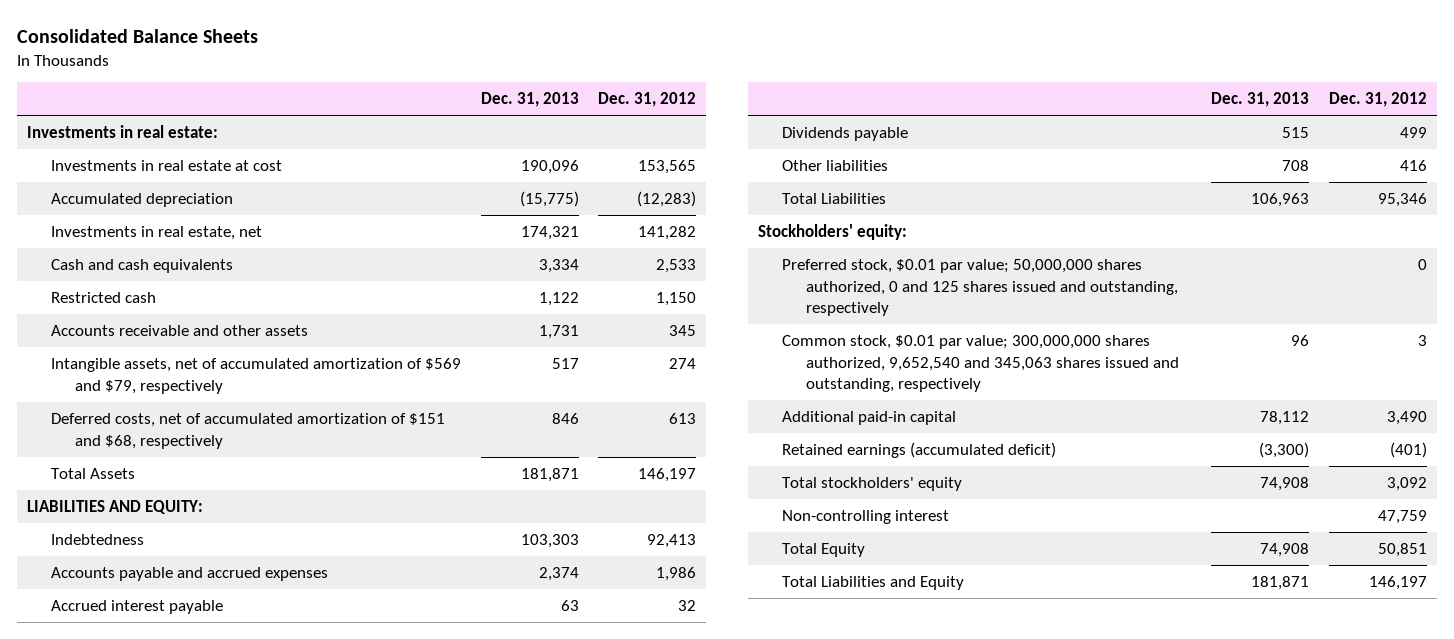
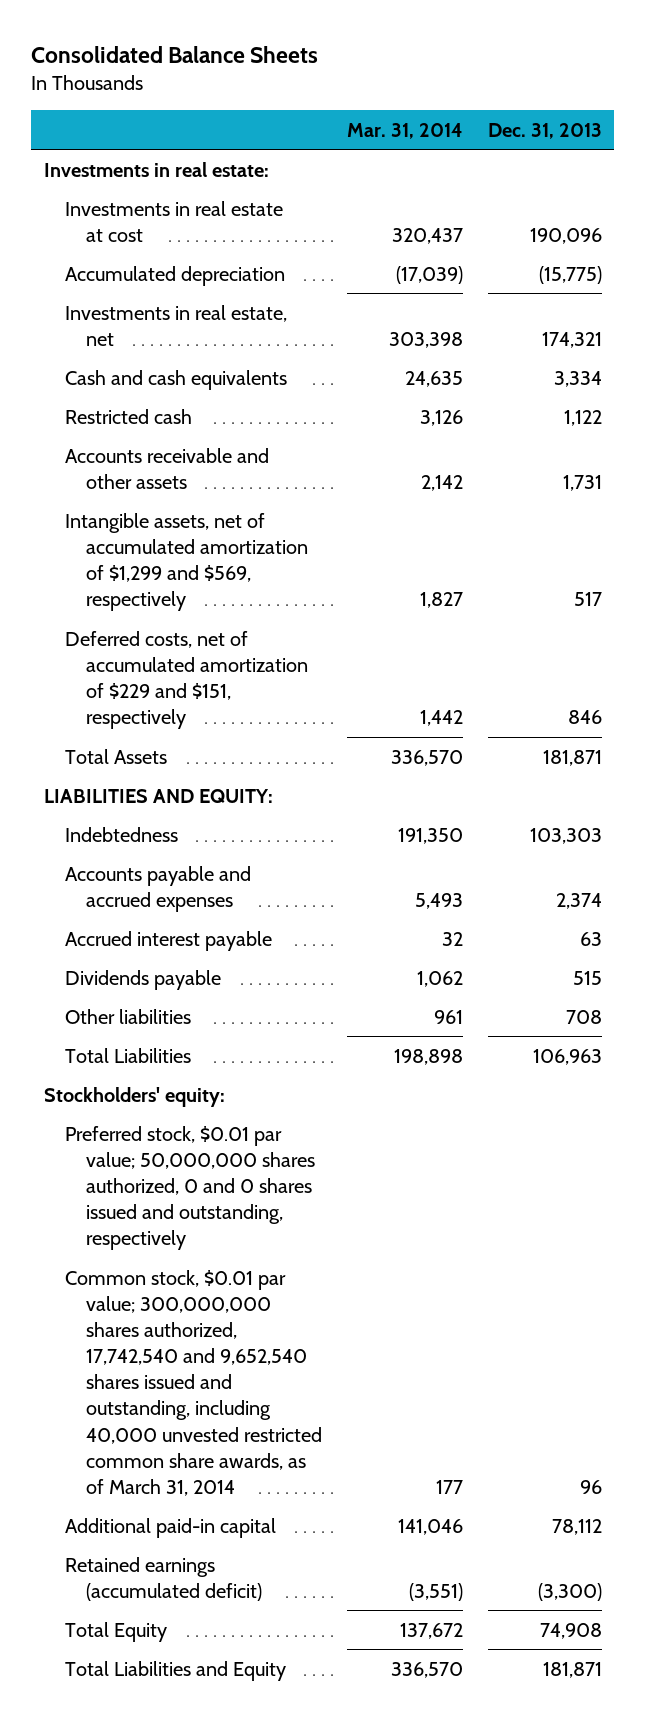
- | Dec. 31, 2013 | Dec. 31, 2012
+ | Mar. 31, 2014 | Dec. 31, 2013
- Intangible assets, net of accumulated amortization of $569 and $79, respectively | 517 | 274
- Deferred costs, net of accumulated amortization of $151 and $68, respectively | 846 | 613
+ Intangible assets, net of accumulated amortization of $1,299 and $569, respectively | 1,827 | 517
+ Deferred costs, net of accumulated amortization of $229 and $151, respectively | 1,442 | 846
- Preferred stock, $0.01 par value; 50,000,000 shares authorized, 0 and 125 shares issued and outstanding, respectively | | 0
- Common stock, $0.01 par value; 300,000,000 shares authorized, 9,652,540 and 345,063 shares issued and outstanding, respectively | 96 | 3
+ Preferred stock, $0.01 par value; 50,000,000 shares authorized, 0 and 0 shares issued and outstanding, respectively
+ Common stock, $0.01 par value; 300,000,000 shares authorized, 17,742,540 and 9,652,540 shares issued and outstanding, including 40,000 unvested restricted common share awards, as of March 31, 2014 | 177 | 96
- Total stockholders' equity | 74,908 | 3,092
- Non-controlling interest | | 47,759

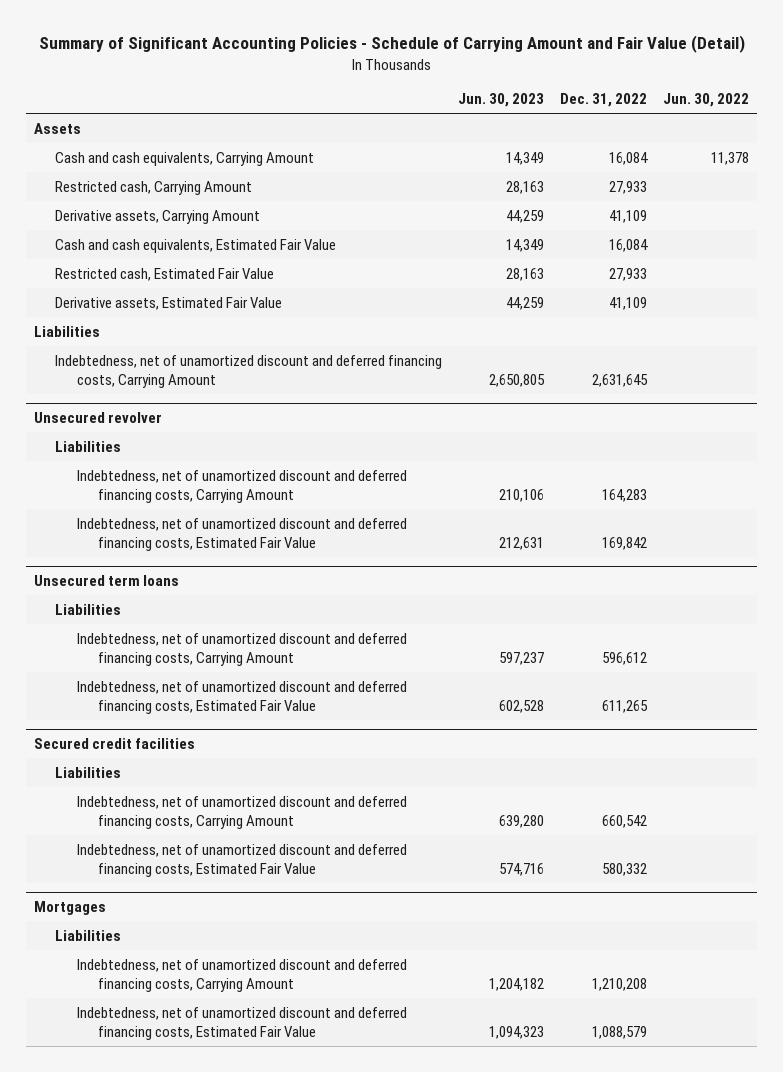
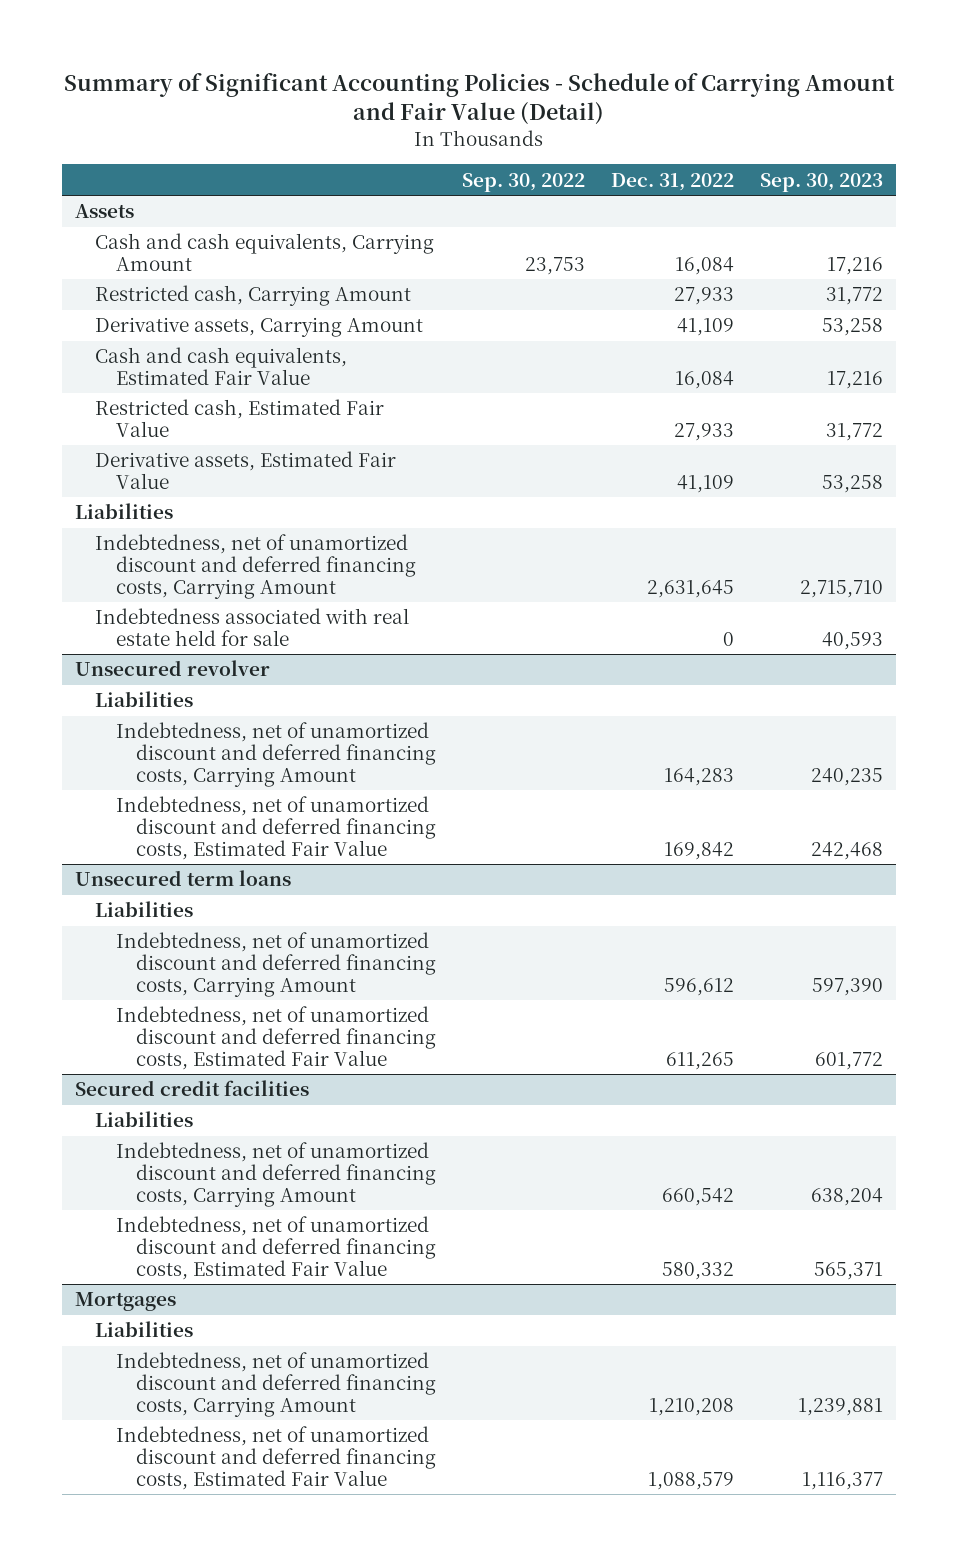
- | Jun. 30, 2023 | Dec. 31, 2022 | Jun. 30, 2022
+ | Sep. 30, 2022 | Dec. 31, 2022 | Sep. 30, 2023
+ Indebtedness associated with real estate held for sale | | 0 | 40,593

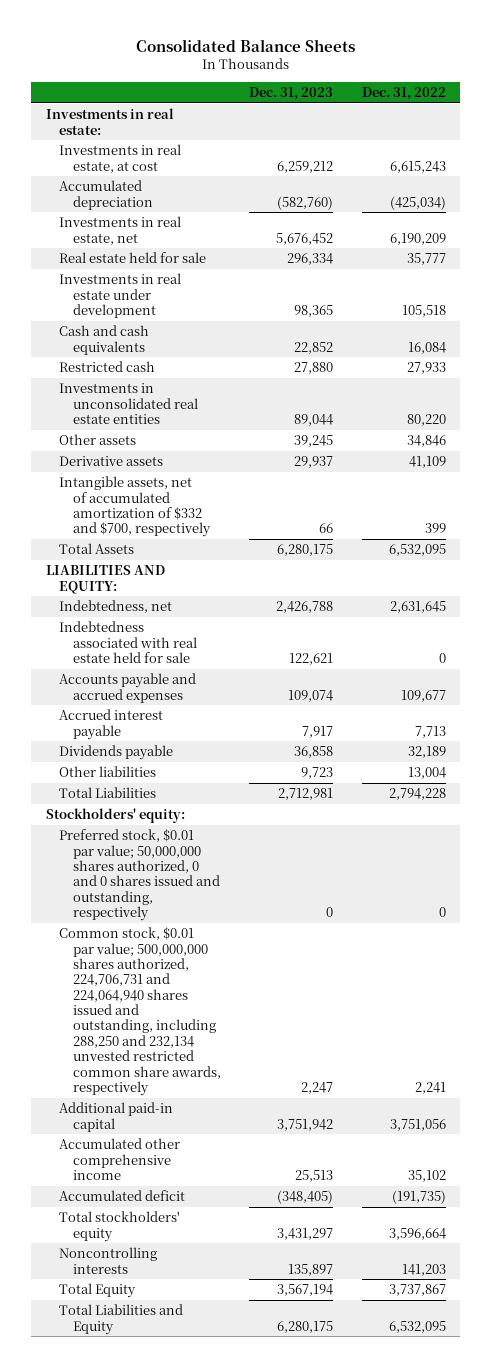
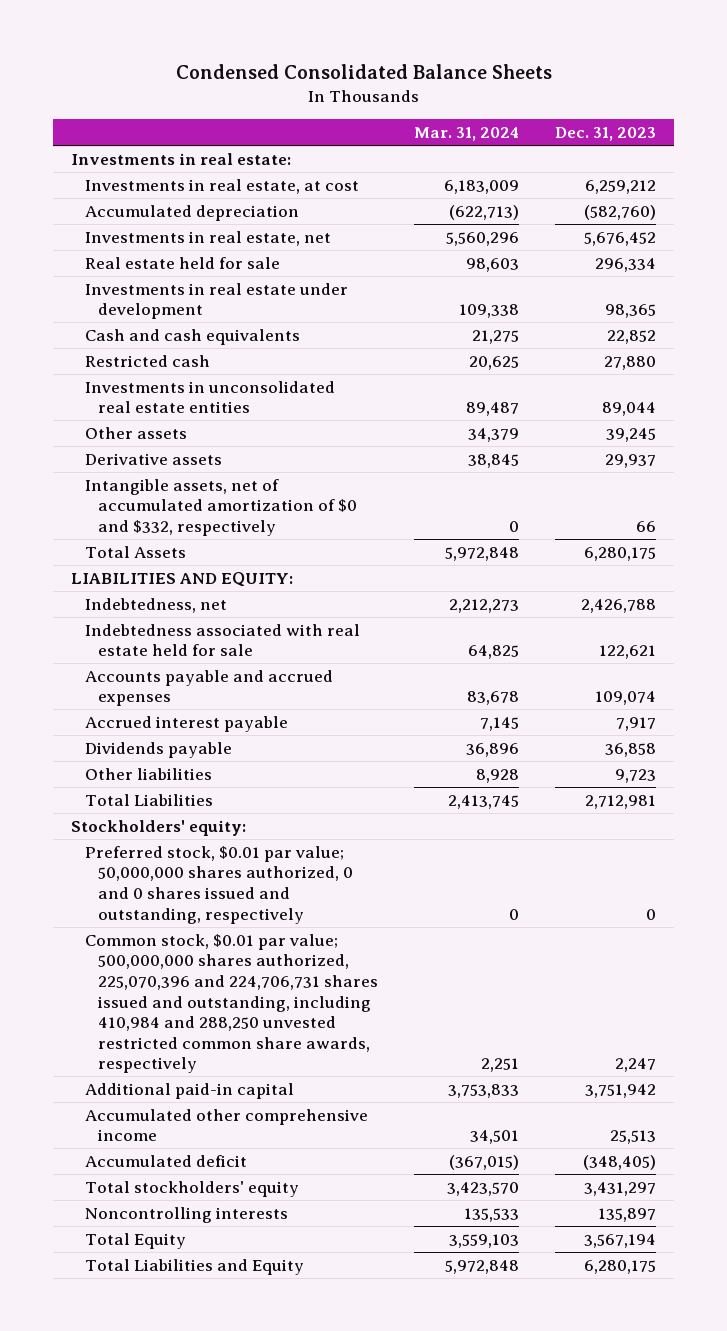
- Consolidated Balance Sheets
+ Condensed Consolidated Balance Sheets
- | Dec. 31, 2023 | Dec. 31, 2022
+ | Mar. 31, 2024 | Dec. 31, 2023
- Intangible assets, net of accumulated amortization of $332 and $700, respectively | 66 | 399
+ Intangible assets, net of accumulated amortization of $0 and $332, respectively | 0 | 66
- Common stock, $0.01 par value; 500,000,000 shares authorized, 224,706,731 and 224,064,940 shares issued and outstanding, including 288,250 and 232,134 unvested restricted common share awards, respectively | 2,247 | 2,241
+ Common stock, $0.01 par value; 500,000,000 shares authorized, 225,070,396 and 224,706,731 shares issued and outstanding, including 410,984 and 288,250 unvested restricted common share awards, respectively | 2,251 | 2,247

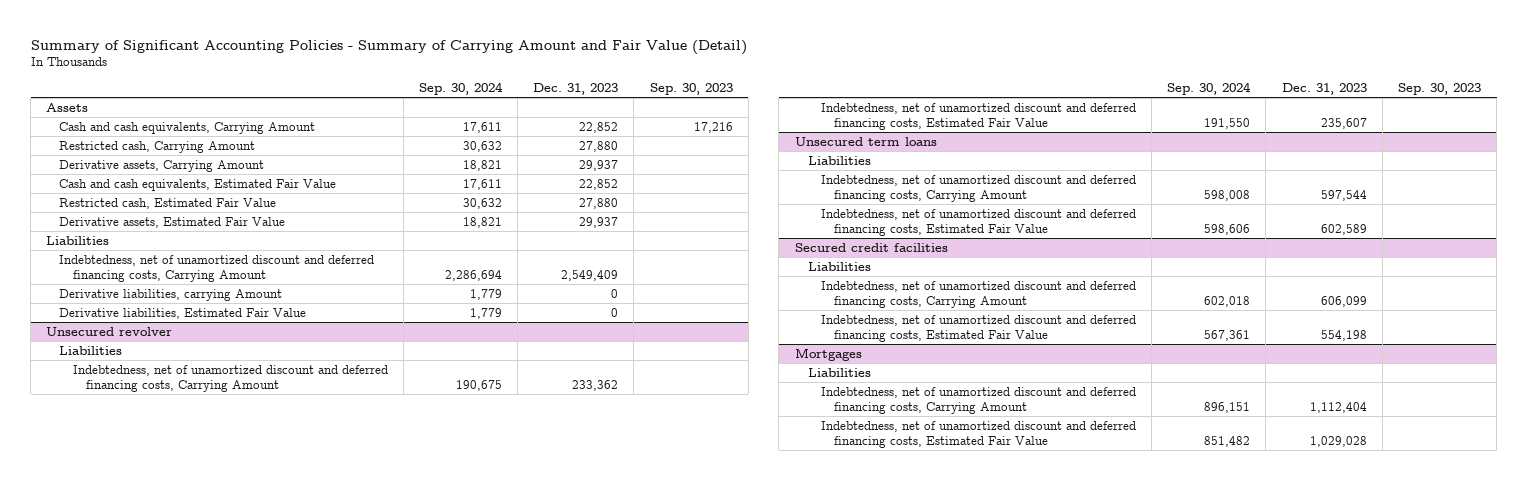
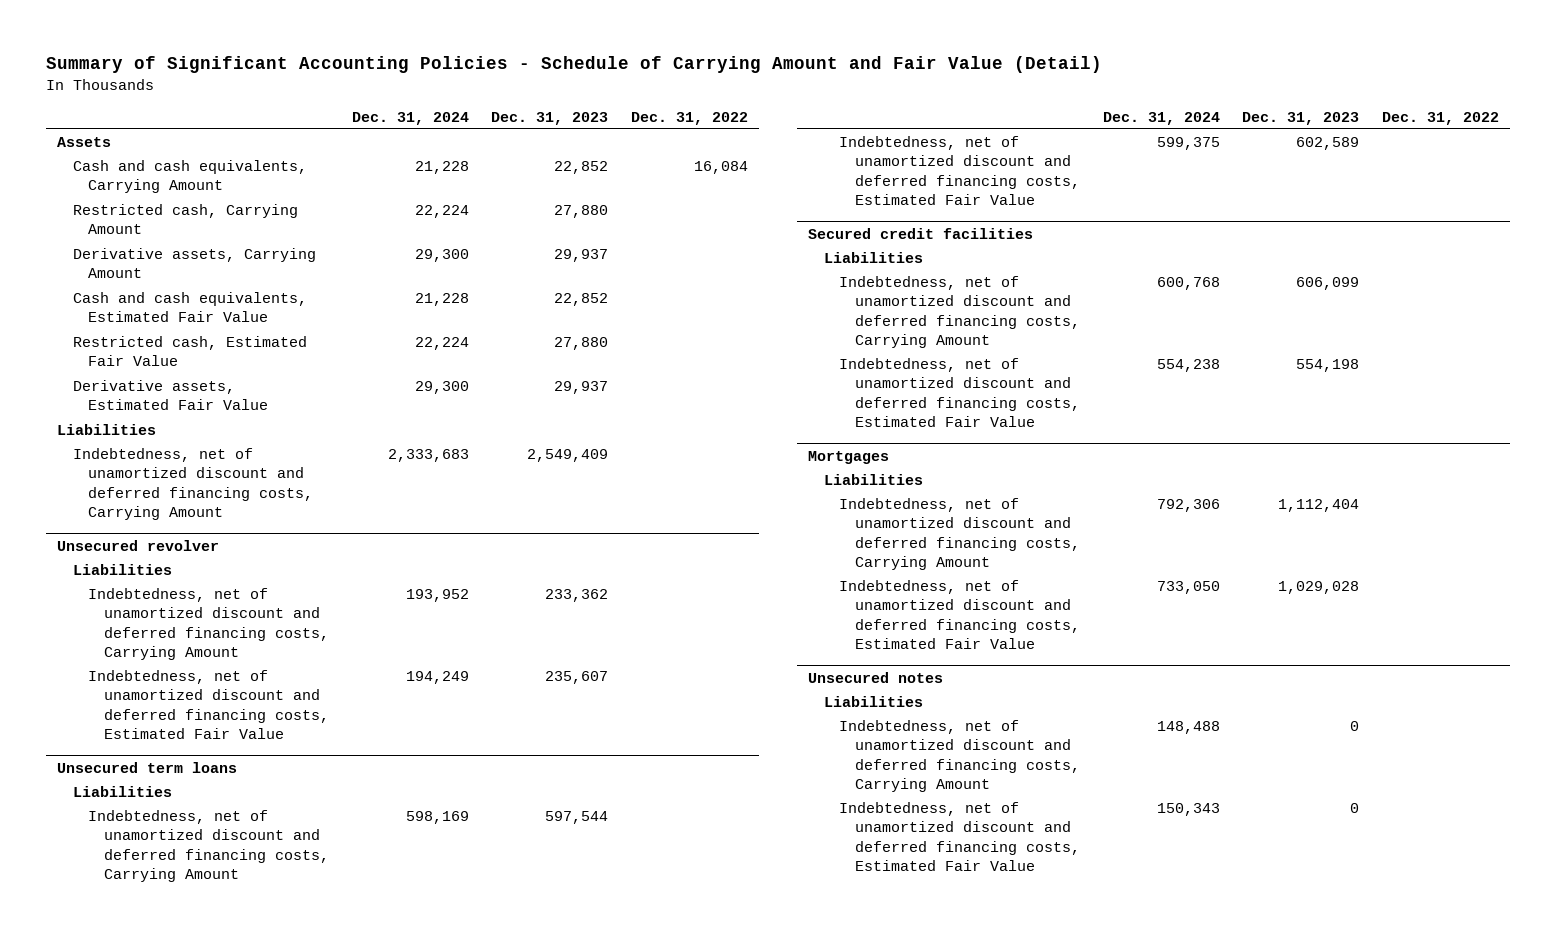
- Summary of Significant Accounting Policies - Summary of Carrying Amount and Fair Value (Detail)
+ Summary of Significant Accounting Policies - Schedule of Carrying Amount and Fair Value (Detail)
- | Sep. 30, 2024 | Dec. 31, 2023 | Sep. 30, 2023
+ | Dec. 31, 2024 | Dec. 31, 2023 | Dec. 31, 2022
- Derivative liabilities, carrying Amount | 1,779 | 0 |
- Derivative liabilities, Estimated Fair Value | 1,779 | 0 |
+ Unsecured notes
+ Liabilities
+ Indebtedness, net of unamortized discount and deferred financing costs, Carrying Amount | 148,488 | 0 |
+ Indebtedness, net of unamortized discount and deferred financing costs, Estimated Fair Value | 150,343 | 0 |

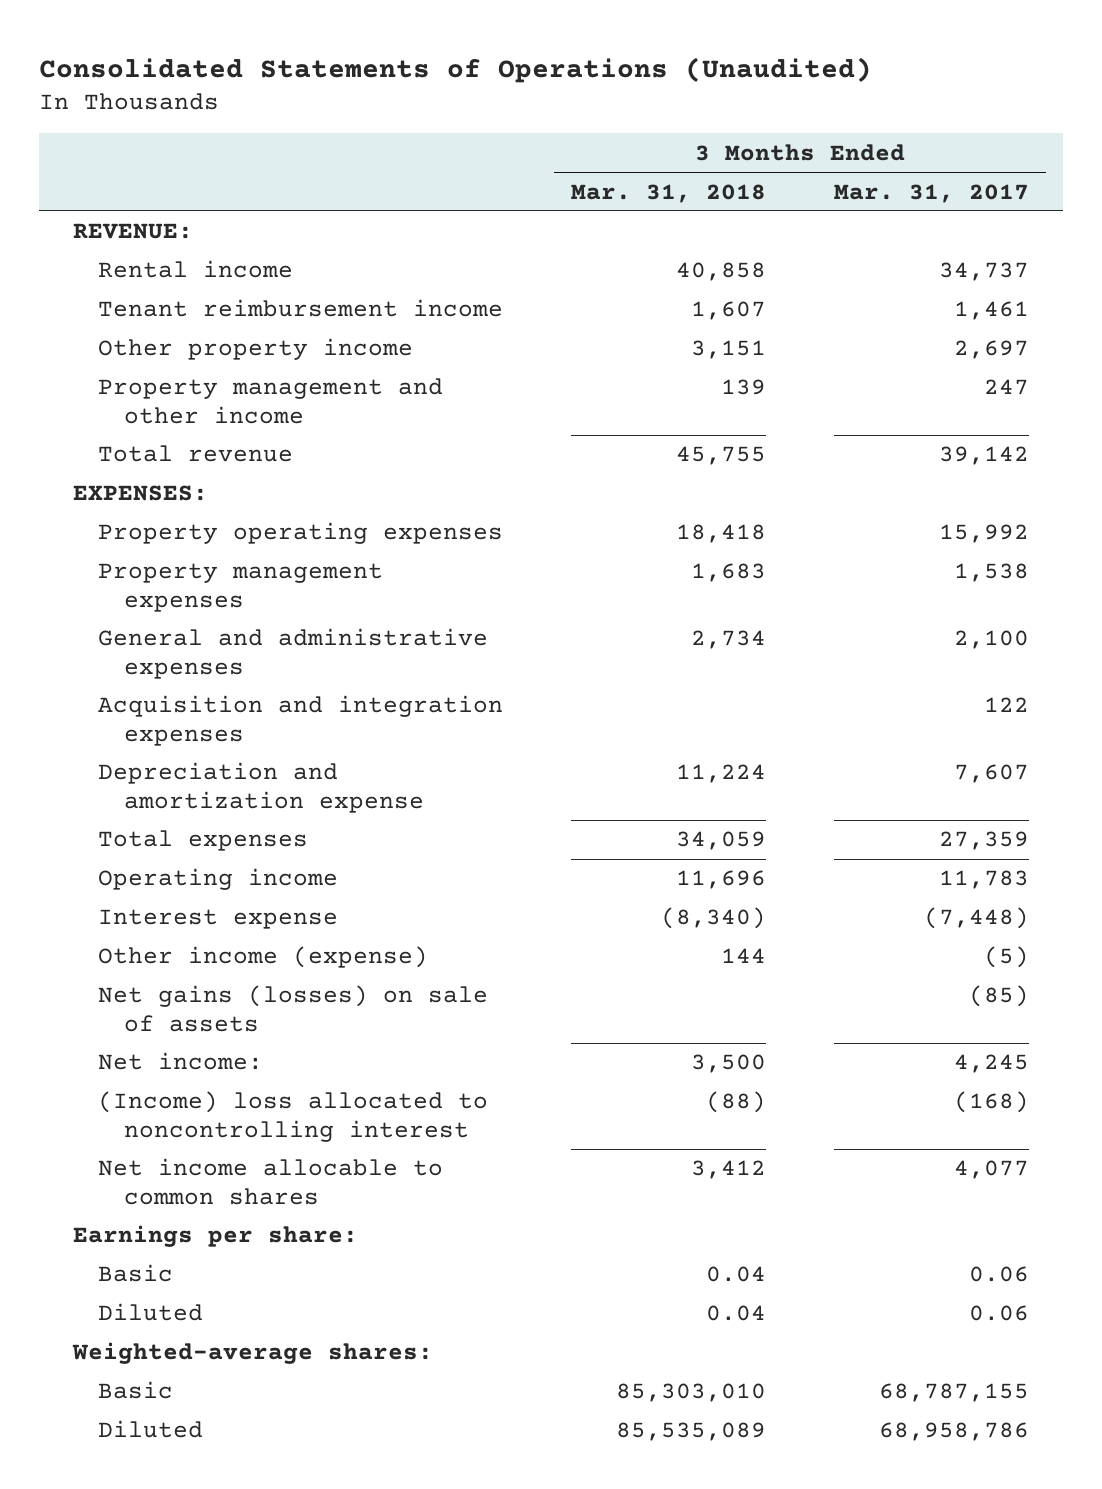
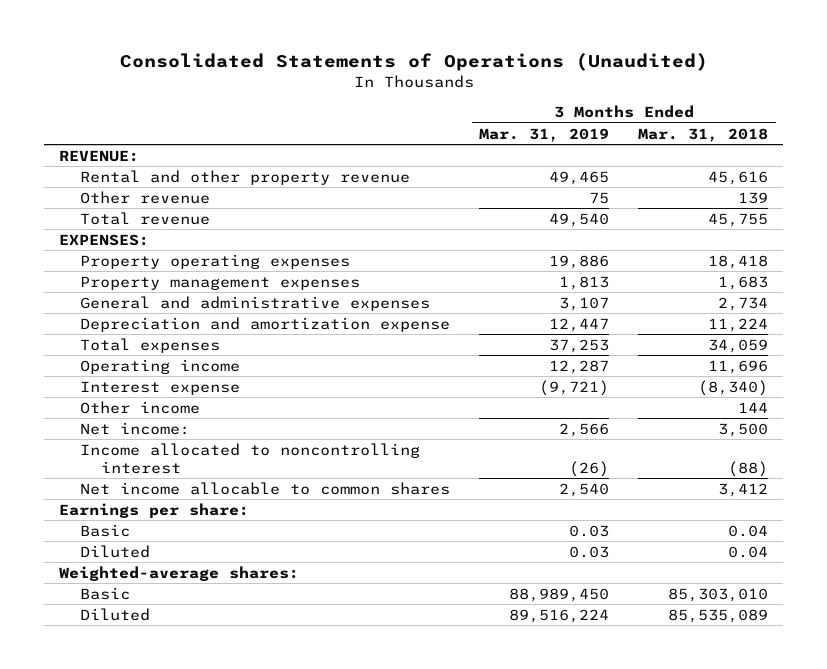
- | 3 Months Ended Mar. 31, 2018 | 3 Months Ended Mar. 31, 2017
+ | 3 Months Ended Mar. 31, 2019 | 3 Months Ended Mar. 31, 2018
- Rental income | 40,858 | 34,737
- Tenant reimbursement income | 1,607 | 1,461
- Other property income | 3,151 | 2,697
- Property management and other income | 139 | 247
+ Rental and other property revenue | 49,465 | 45,616
+ Other revenue | 75 | 139
- Acquisition and integration expenses | | 122
- Other income (expense) | 144 | (5)
- Net gains (losses) on sale of assets | | (85)
+ Other income | | 144
- (Income) loss allocated to noncontrolling interest | (88) | (168)
+ Income allocated to noncontrolling interest | (26) | (88)

